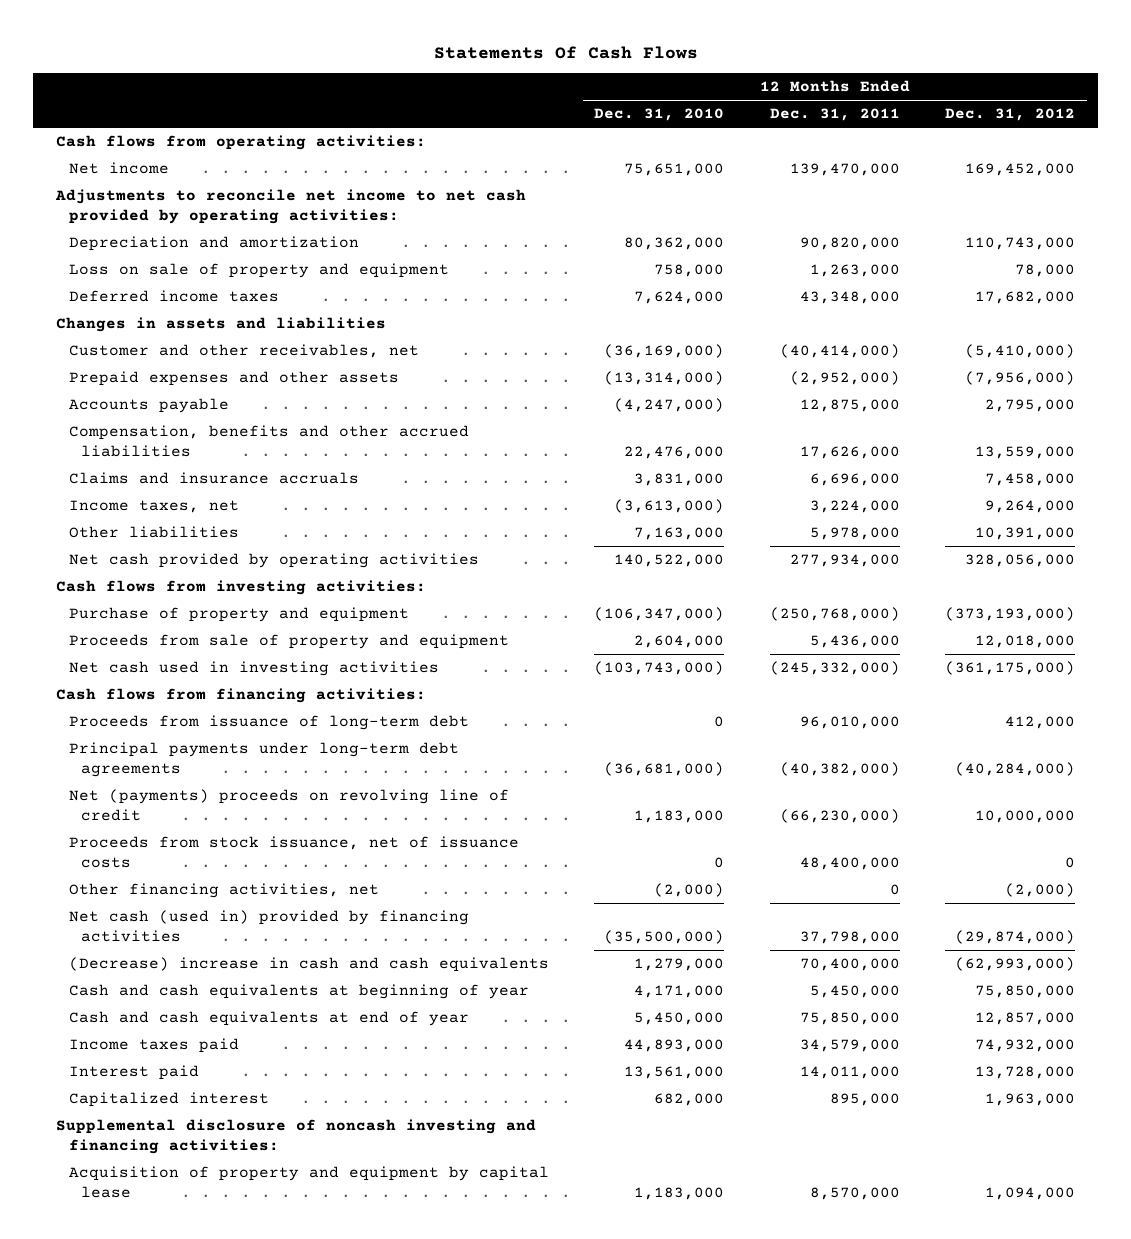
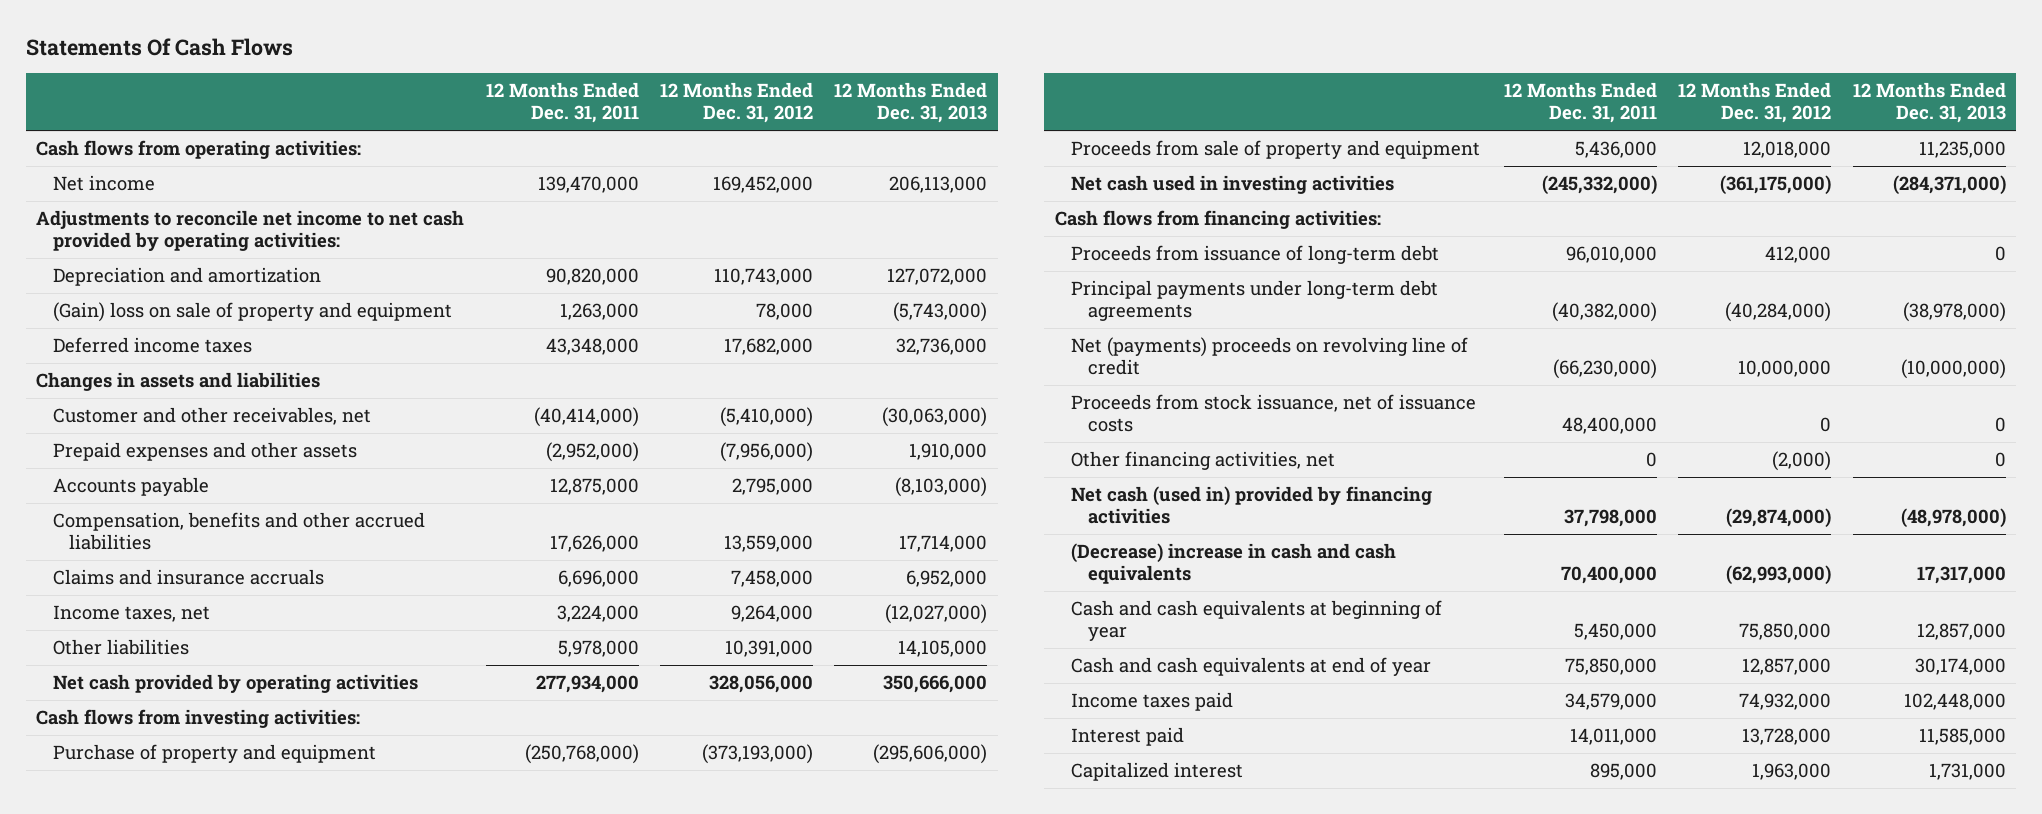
- | 12 Months Ended Dec. 31, 2010 | 12 Months Ended Dec. 31, 2011 | 12 Months Ended Dec. 31, 2012
+ | 12 Months Ended Dec. 31, 2011 | 12 Months Ended Dec. 31, 2012 | 12 Months Ended Dec. 31, 2013
- Loss on sale of property and equipment | 758,000 | 1,263,000 | 78,000
+ (Gain) loss on sale of property and equipment | 1,263,000 | 78,000 | (5,743,000)
- Supplemental disclosure of noncash investing and financing activities:
- Acquisition of property and equipment by capital lease | 1,183,000 | 8,570,000 | 1,094,000

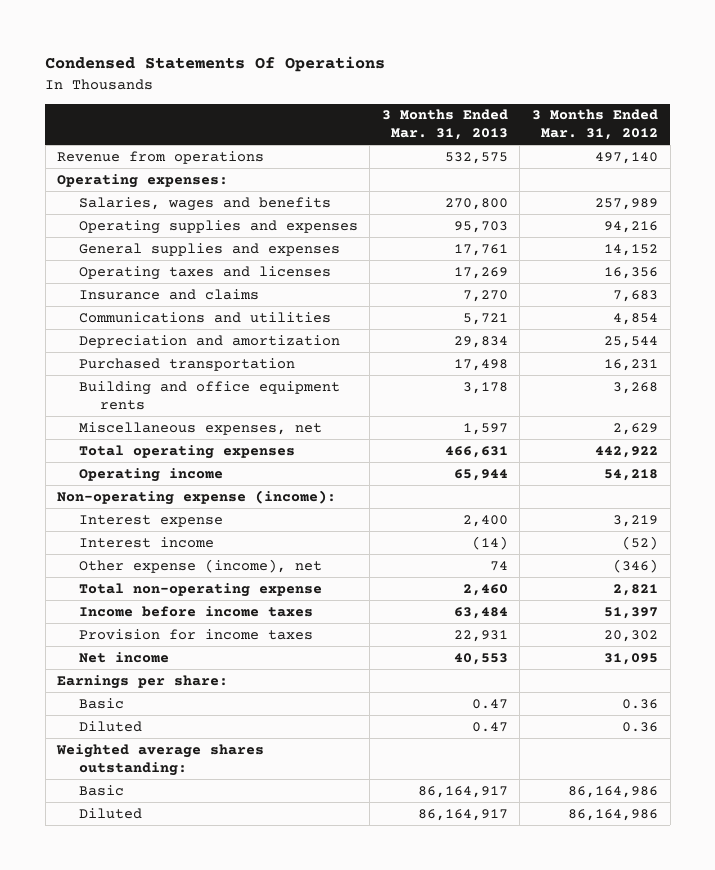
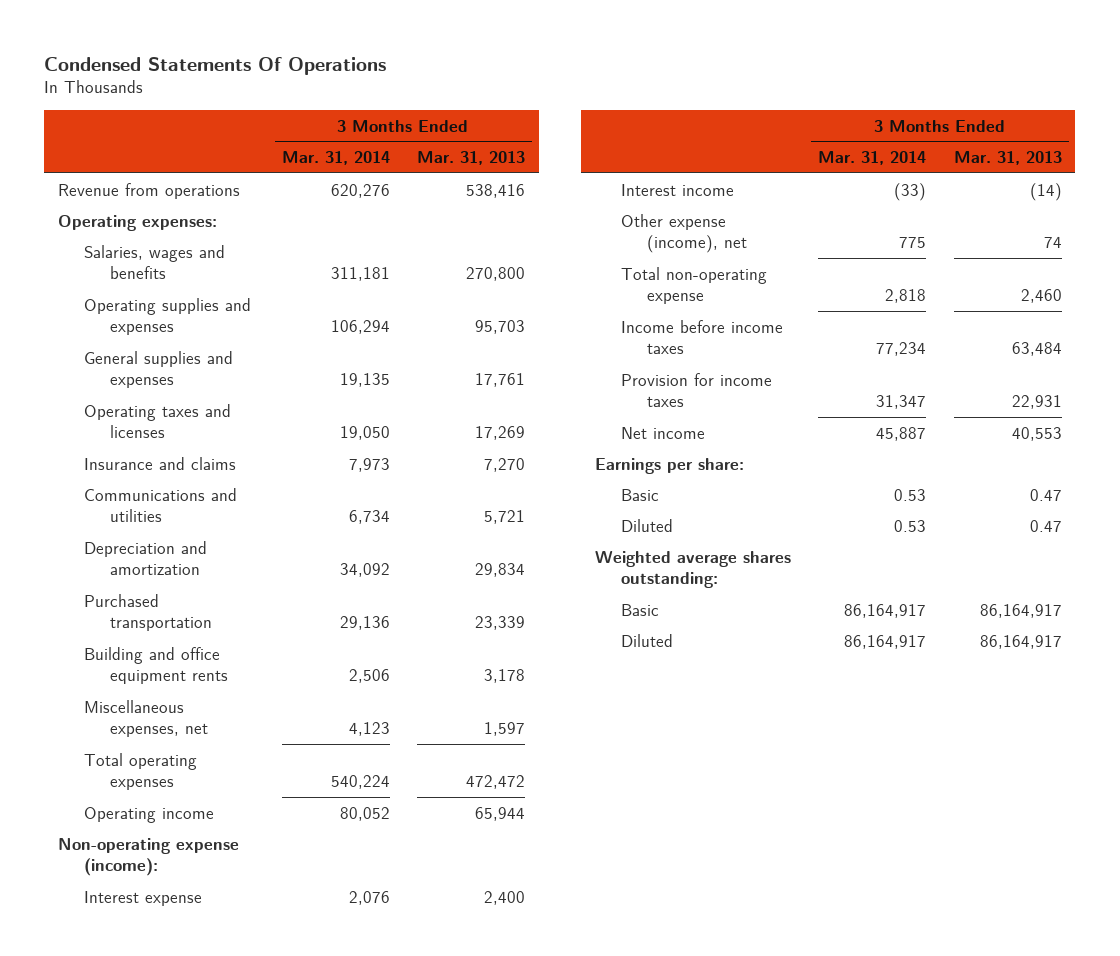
- | 3 Months Ended Mar. 31, 2013 | 3 Months Ended Mar. 31, 2012
+ | 3 Months Ended Mar. 31, 2014 | 3 Months Ended Mar. 31, 2013
- Revenue from operations | 532,575 | 497,140
+ Revenue from operations | 620,276 | 538,416
- Purchased transportation | 17,498 | 16,231
+ Purchased transportation | 29,136 | 23,339
- Total operating expenses | 466,631 | 442,922
+ Total operating expenses | 540,224 | 472,472

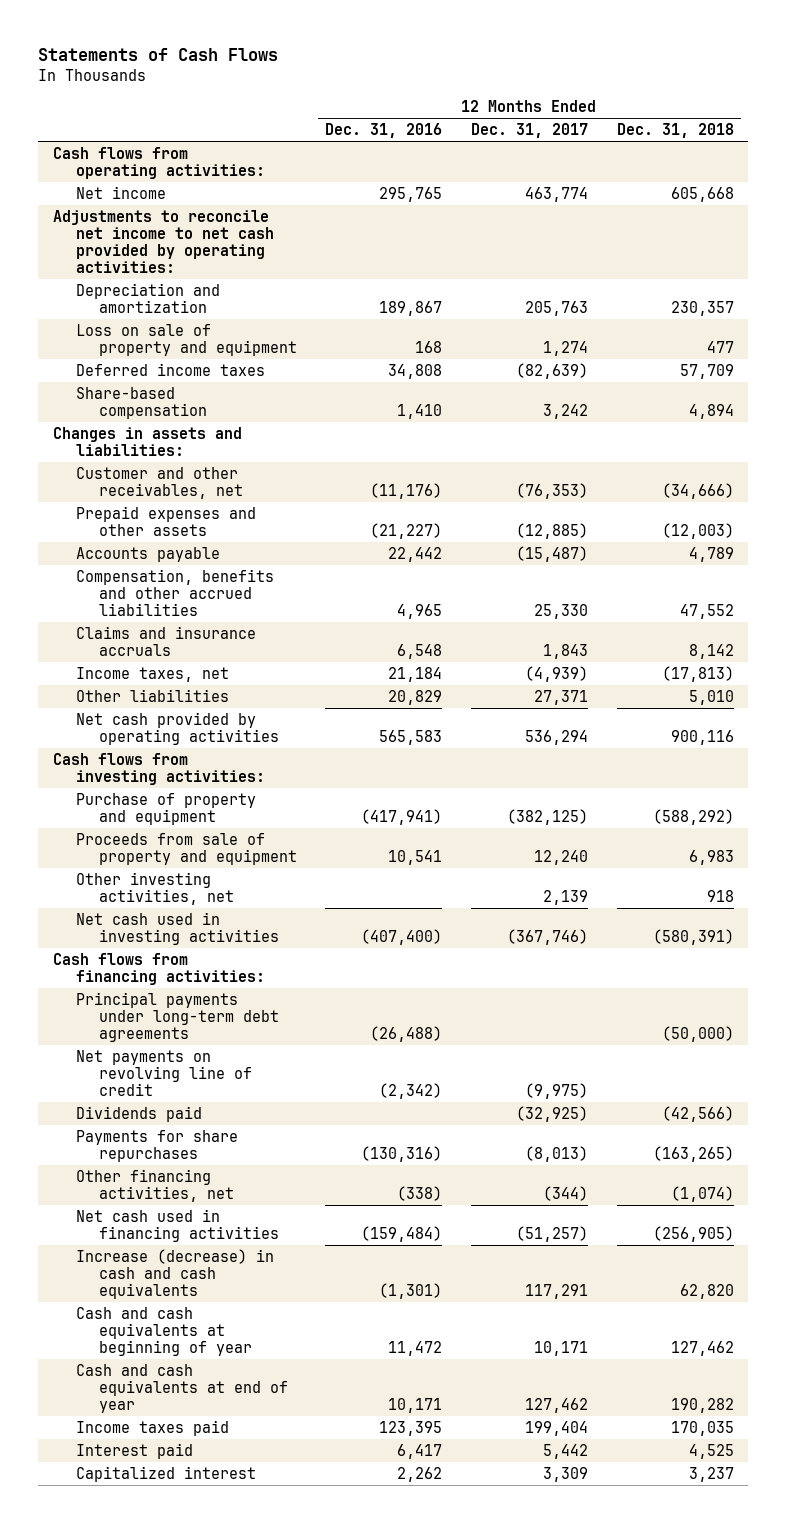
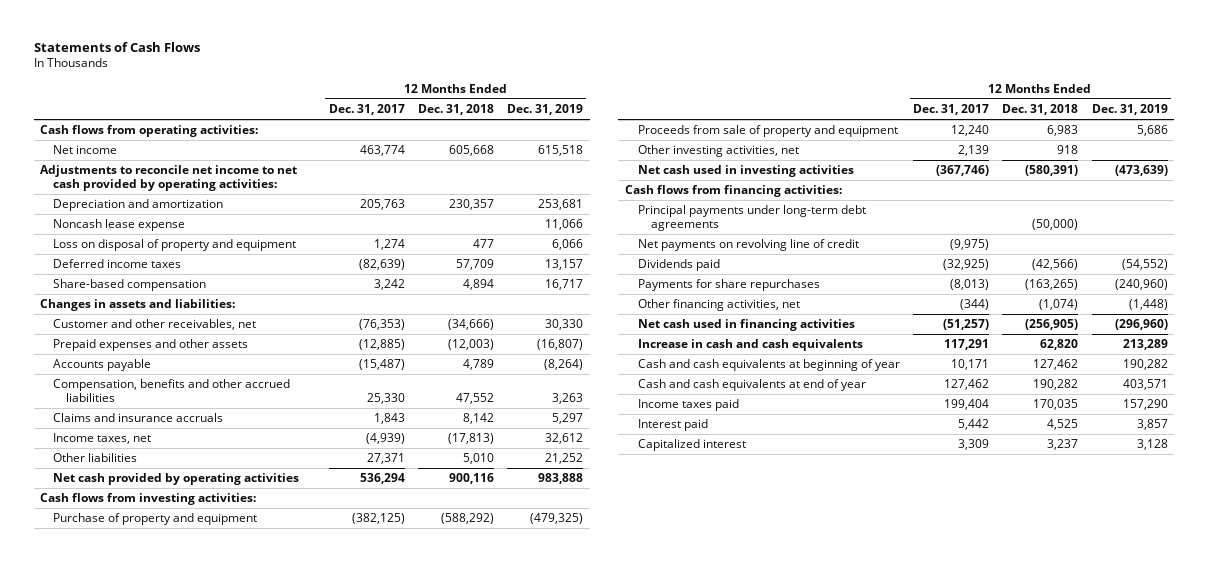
- | 12 Months Ended Dec. 31, 2016 | 12 Months Ended Dec. 31, 2017 | 12 Months Ended Dec. 31, 2018
+ | 12 Months Ended Dec. 31, 2017 | 12 Months Ended Dec. 31, 2018 | 12 Months Ended Dec. 31, 2019
- Loss on sale of property and equipment | 168 | 1,274 | 477
+ Noncash lease expense | | | 11,066
+ Loss on disposal of property and equipment | 1,274 | 477 | 6,066
- Increase (decrease) in cash and cash equivalents | (1,301) | 117,291 | 62,820
+ Increase in cash and cash equivalents | 117,291 | 62,820 | 213,289

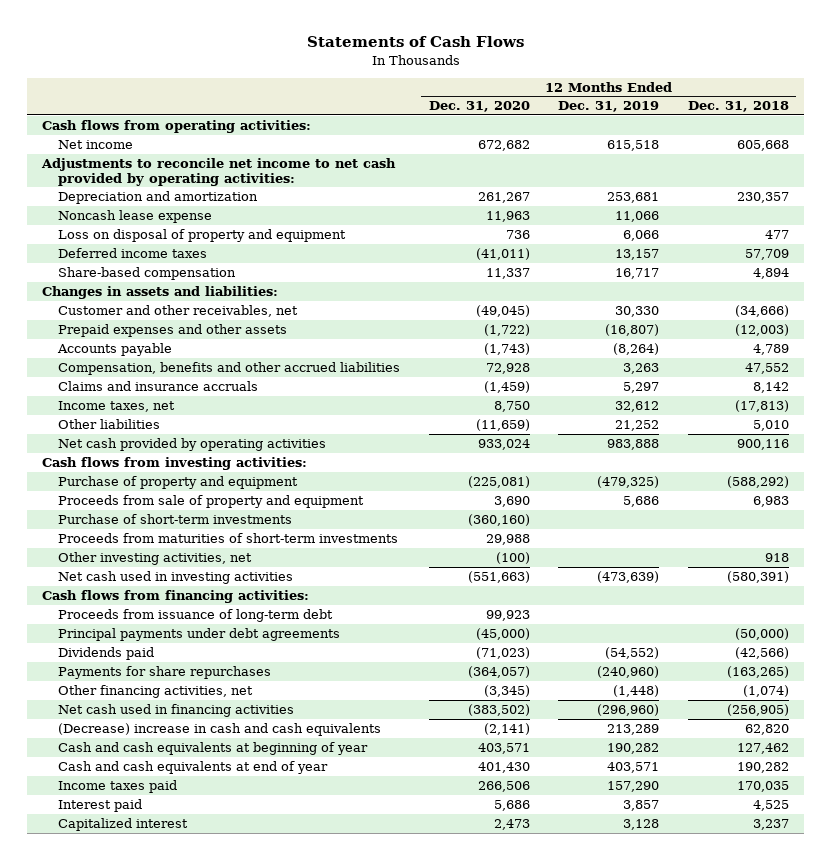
- | 12 Months Ended Dec. 31, 2017 | 12 Months Ended Dec. 31, 2018 | 12 Months Ended Dec. 31, 2019
+ | 12 Months Ended Dec. 31, 2020 | 12 Months Ended Dec. 31, 2019 | 12 Months Ended Dec. 31, 2018
+ Purchase of short-term investments | (360,160) | |
+ Proceeds from maturities of short-term investments | 29,988 | |
- Principal payments under long-term debt agreements | | (50,000) |
- Net payments on revolving line of credit | (9,975) | |
+ Proceeds from issuance of long-term debt | 99,923 | |
+ Principal payments under debt agreements | (45,000) | | (50,000)
- Increase in cash and cash equivalents | 117,291 | 62,820 | 213,289
+ (Decrease) increase in cash and cash equivalents | (2,141) | 213,289 | 62,820

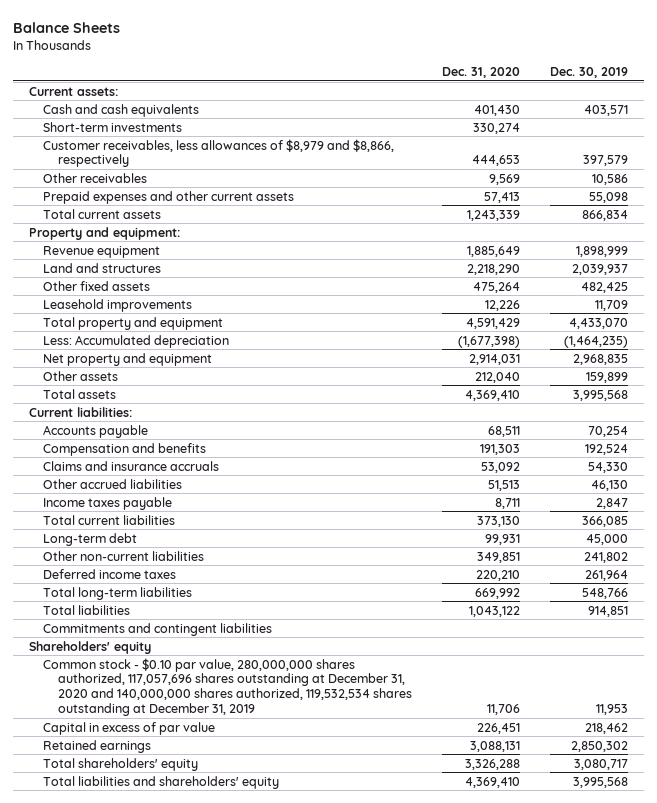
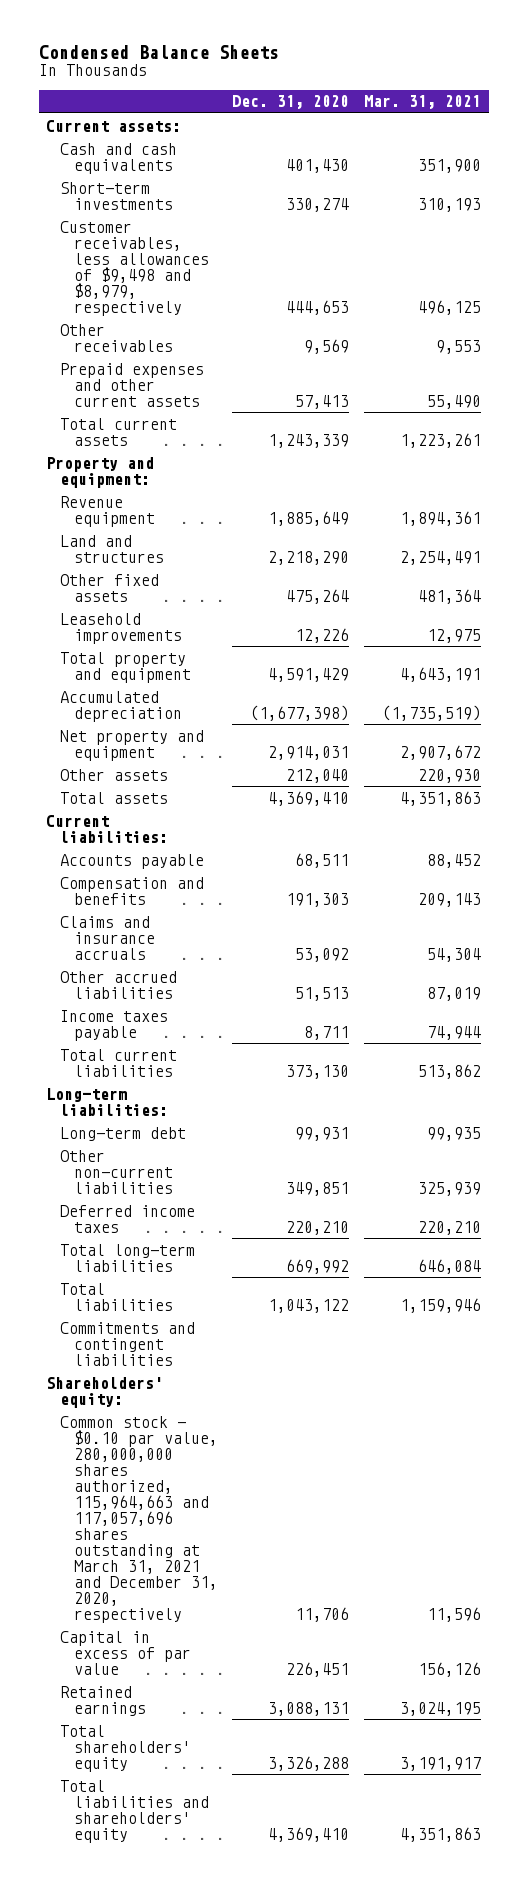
- Balance Sheets
+ Condensed Balance Sheets
- | Dec. 31, 2020 | Dec. 30, 2019
+ | Dec. 31, 2020 | Mar. 31, 2021
- Customer receivables, less allowances of $8,979 and $8,866, respectively | 444,653 | 397,579
+ Customer receivables, less allowances of $9,498 and $8,979, respectively | 444,653 | 496,125
- Less: Accumulated depreciation | (1,677,398) | (1,464,235)
+ Accumulated depreciation | (1,677,398) | (1,735,519)
+ Long-term liabilities:
- Shareholders' equity
- Common stock - $0.10 par value, 280,000,000 shares authorized, 117,057,696 shares outstanding at December 31, 2020 and 140,000,000 shares authorized, 119,532,534 shares outstanding at December 31, 2019 | 11,706 | 11,953
+ Shareholders' equity:
+ Common stock - $0.10 par value, 280,000,000 shares authorized, 115,964,663 and 117,057,696 shares outstanding at March 31, 2021 and December 31, 2020, respectively | 11,706 | 11,596

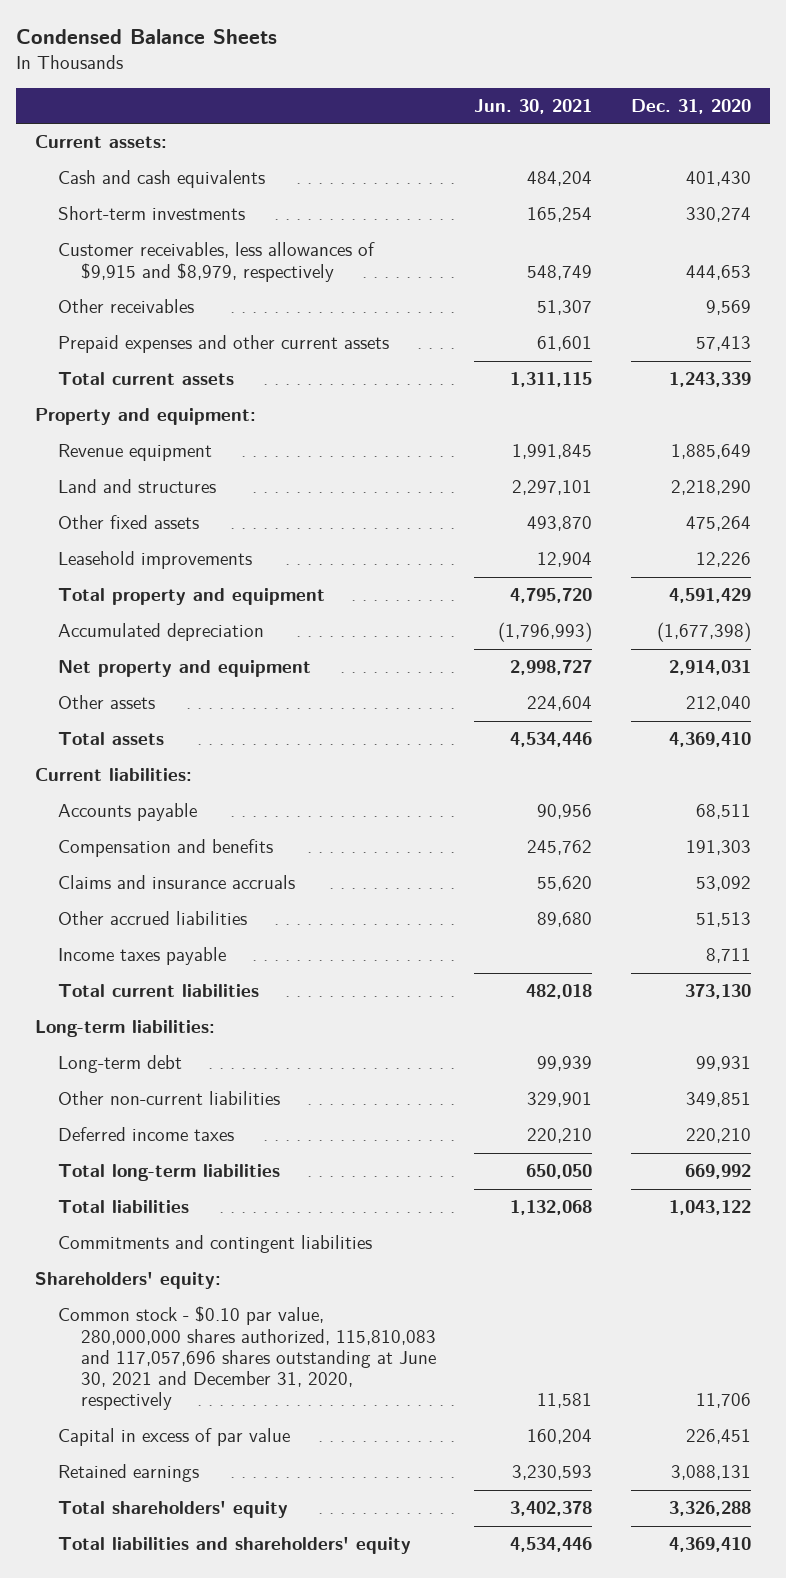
- | Dec. 31, 2020 | Mar. 31, 2021
+ | Jun. 30, 2021 | Dec. 31, 2020
- Customer receivables, less allowances of $9,498 and $8,979, respectively | 444,653 | 496,125
+ Customer receivables, less allowances of $9,915 and $8,979, respectively | 548,749 | 444,653
- Common stock - $0.10 par value, 280,000,000 shares authorized, 115,964,663 and 117,057,696 shares outstanding at March 31, 2021 and December 31, 2020, respectively | 11,706 | 11,596
+ Common stock - $0.10 par value, 280,000,000 shares authorized, 115,810,083 and 117,057,696 shares outstanding at June 30, 2021 and December 31, 2020, respectively | 11,581 | 11,706

